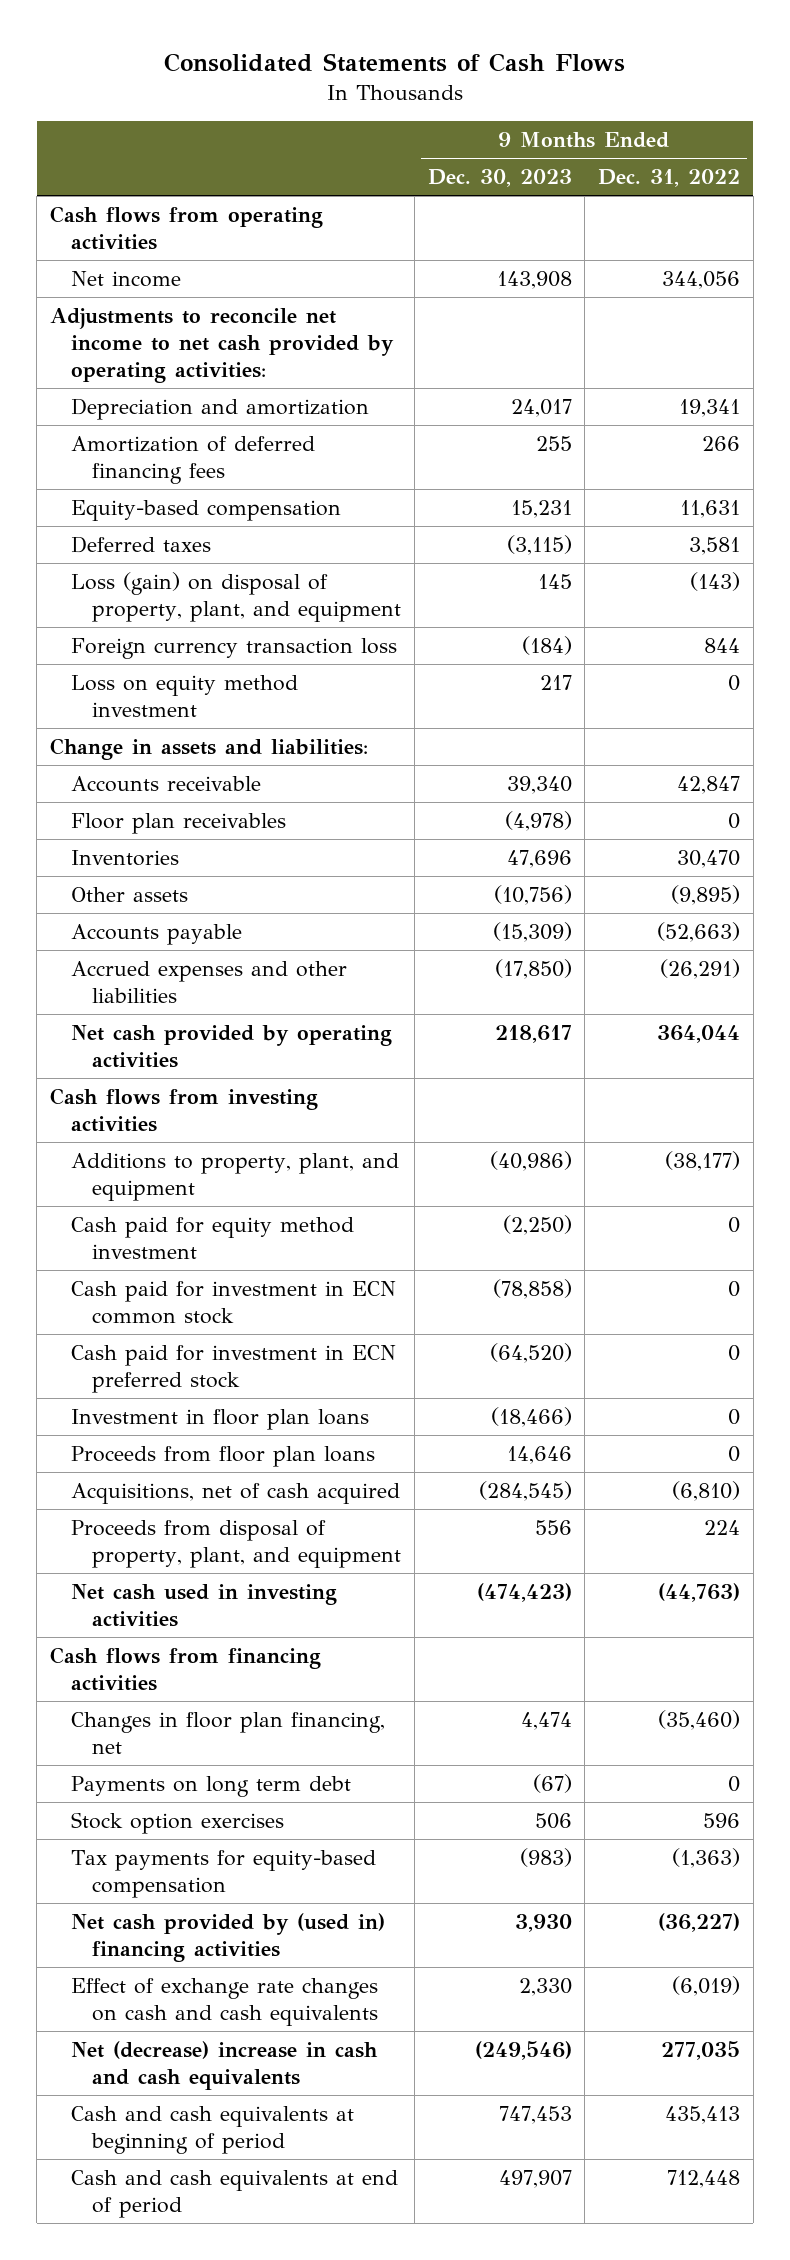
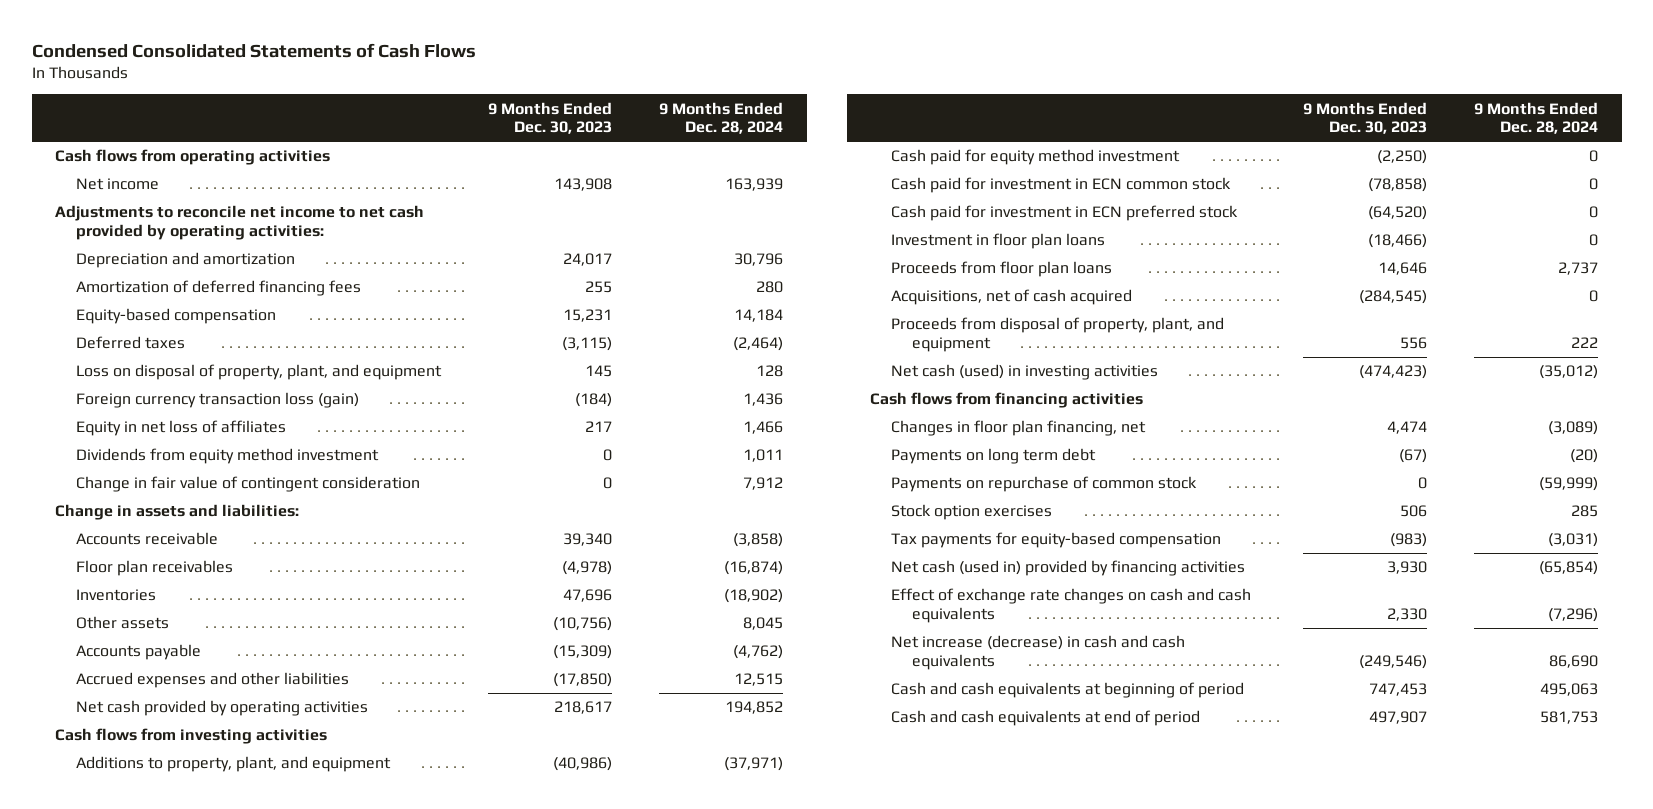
- Consolidated Statements of Cash Flows
+ Condensed Consolidated Statements of Cash Flows
- | 9 Months Ended Dec. 30, 2023 | 9 Months Ended Dec. 31, 2022
+ | 9 Months Ended Dec. 30, 2023 | 9 Months Ended Dec. 28, 2024
- Loss (gain) on disposal of property, plant, and equipment | 145 | (143)
- Foreign currency transaction loss | (184) | 844
- Loss on equity method investment | 217 | 0
+ Loss on disposal of property, plant, and equipment | 145 | 128
+ Foreign currency transaction loss (gain) | (184) | 1,436
+ Equity in net loss of affiliates | 217 | 1,466
+ Dividends from equity method investment | 0 | 1,011
+ Change in fair value of contingent consideration | 0 | 7,912
- Net cash used in investing activities | (474,423) | (44,763)
+ Net cash (used) in investing activities | (474,423) | (35,012)
+ Payments on repurchase of common stock | 0 | (59,999)
- Net cash provided by (used in) financing activities | 3,930 | (36,227)
+ Net cash (used in) provided by financing activities | 3,930 | (65,854)
- Net (decrease) increase in cash and cash equivalents | (249,546) | 277,035
+ Net increase (decrease) in cash and cash equivalents | (249,546) | 86,690

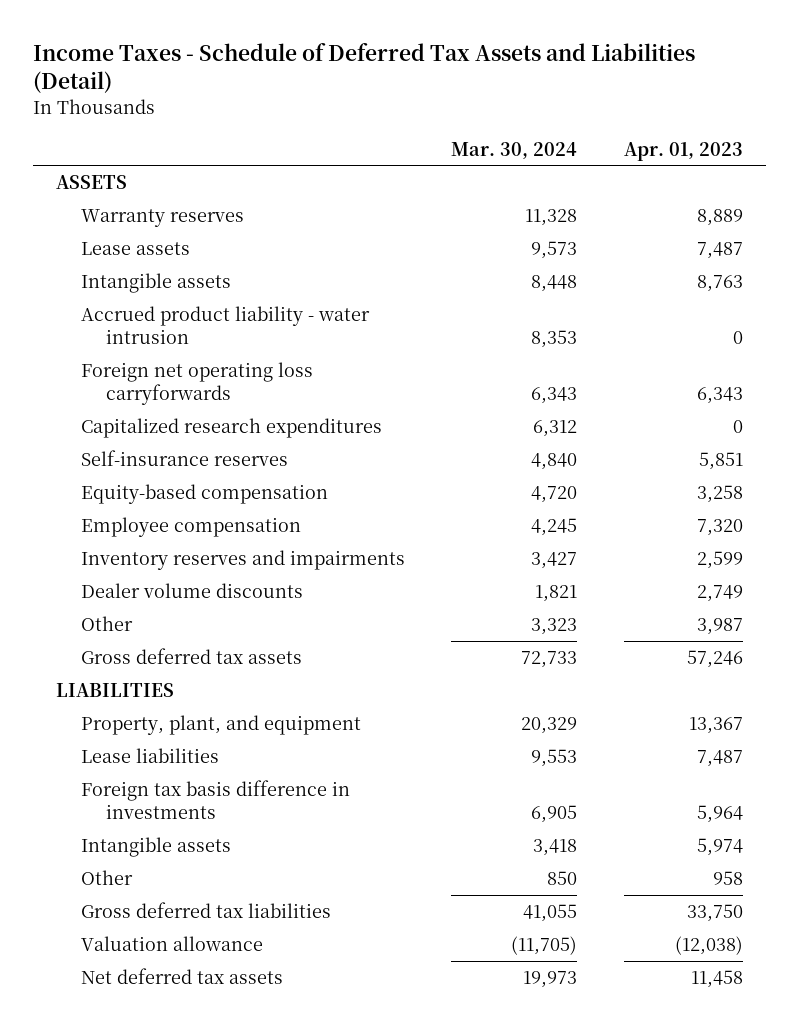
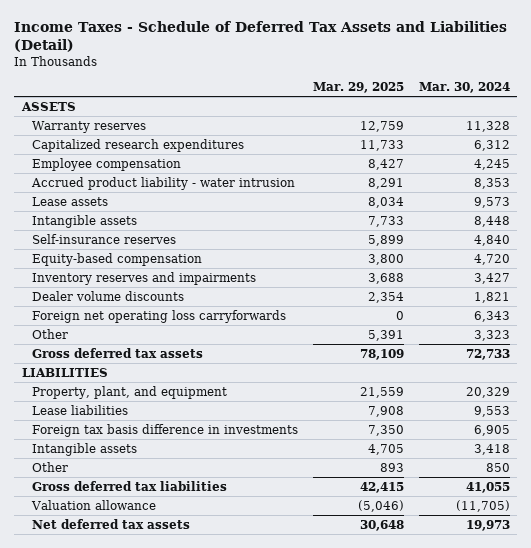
- | Mar. 30, 2024 | Apr. 01, 2023
+ | Mar. 29, 2025 | Mar. 30, 2024
moved up: Capitalized research expenditures | 11,733 | 6,312
moved up: Employee compensation | 8,427 | 4,245
moved up: Accrued product liability - water intrusion | 8,291 | 8,353
moved down: Foreign net operating loss carryforwards | 0 | 6,343

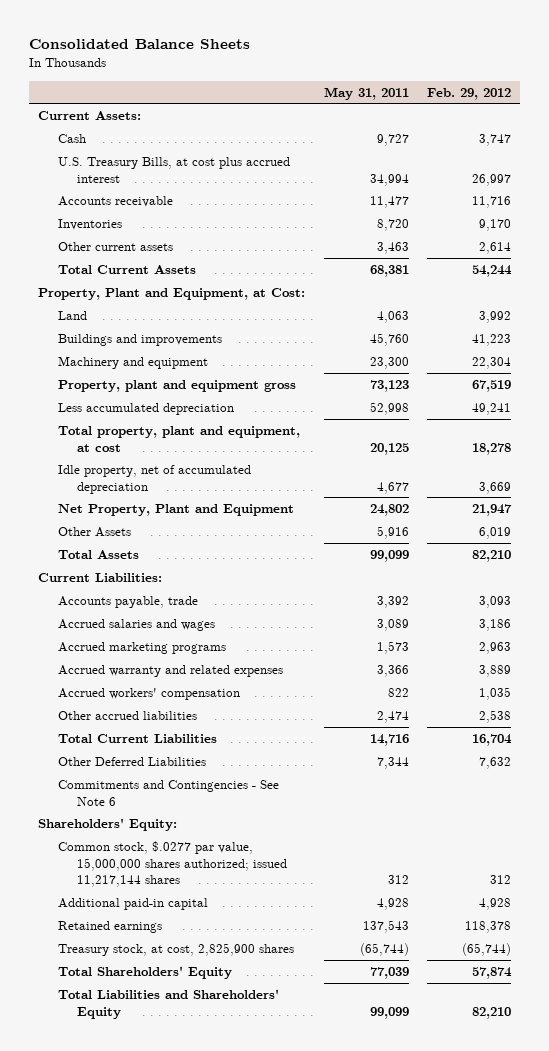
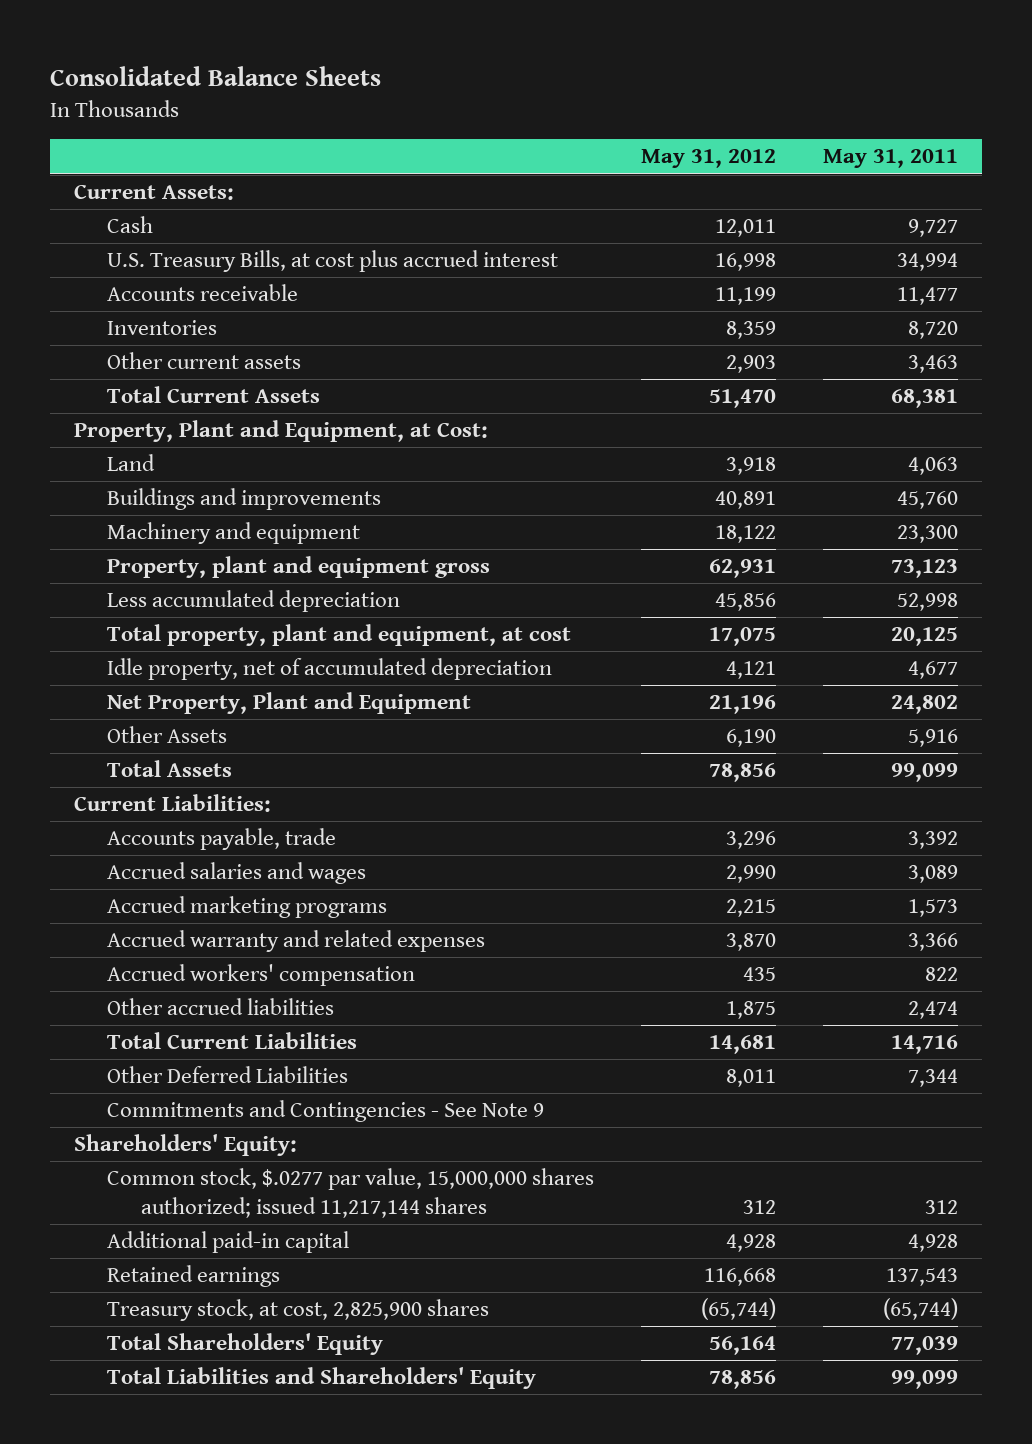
- | May 31, 2011 | Feb. 29, 2012
+ | May 31, 2012 | May 31, 2011
- Commitments and Contingencies - See Note 6
+ Commitments and Contingencies - See Note 9

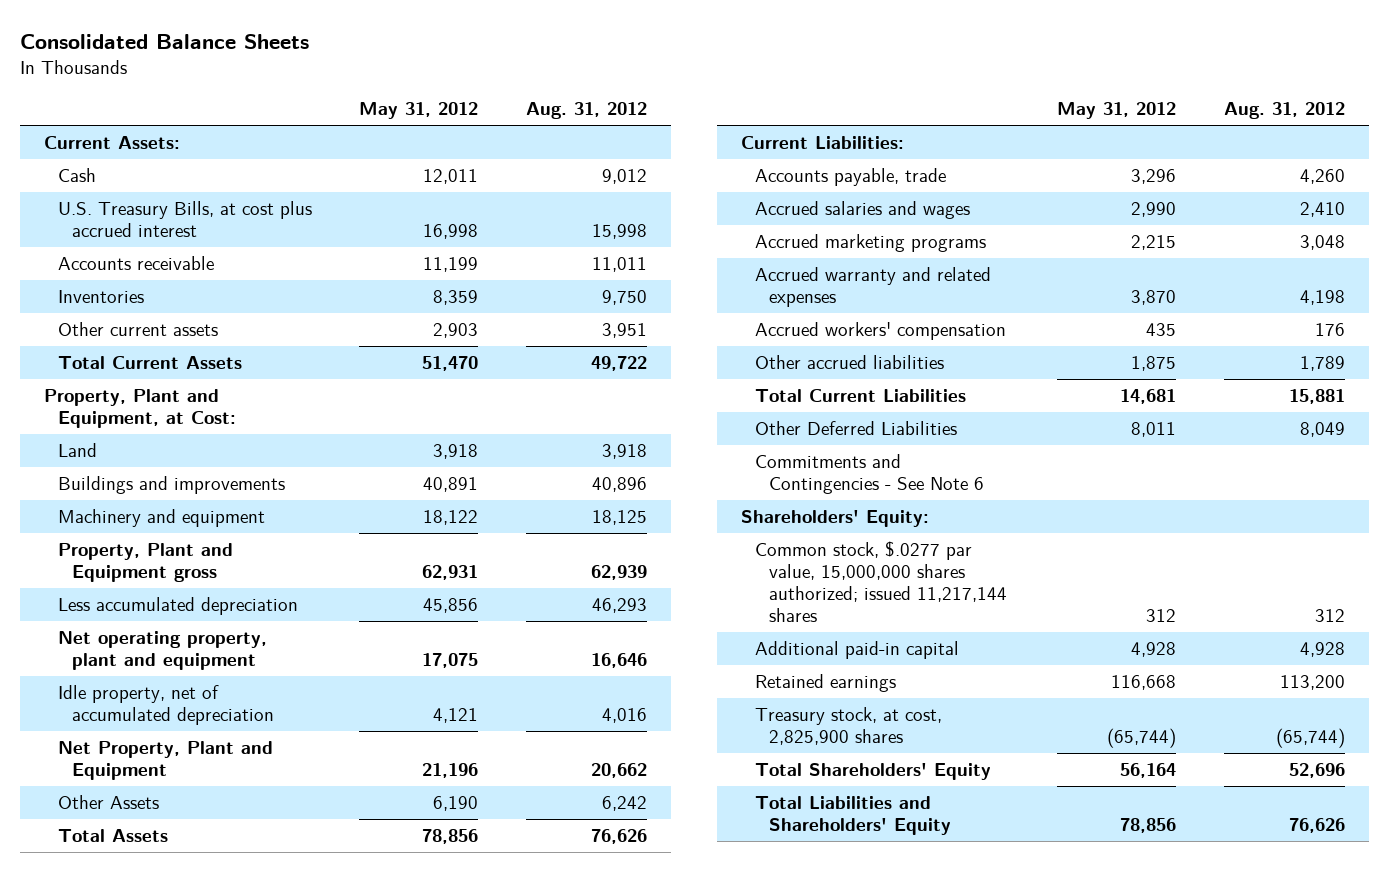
- | May 31, 2012 | May 31, 2011
+ | May 31, 2012 | Aug. 31, 2012
- Property, plant and equipment gross | 62,931 | 73,123
+ Property, Plant and Equipment gross | 62,931 | 62,939
- Total property, plant and equipment, at cost | 17,075 | 20,125
+ Net operating property, plant and equipment | 17,075 | 16,646
- Commitments and Contingencies - See Note 9
+ Commitments and Contingencies - See Note 6

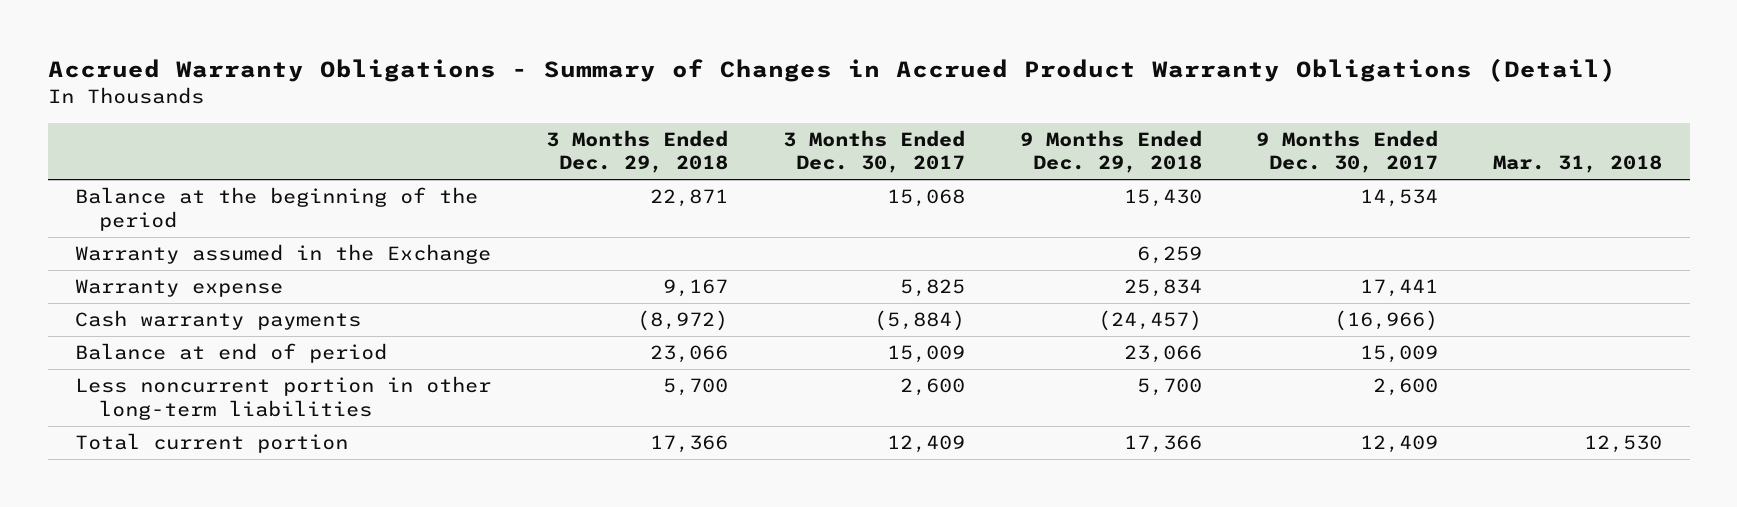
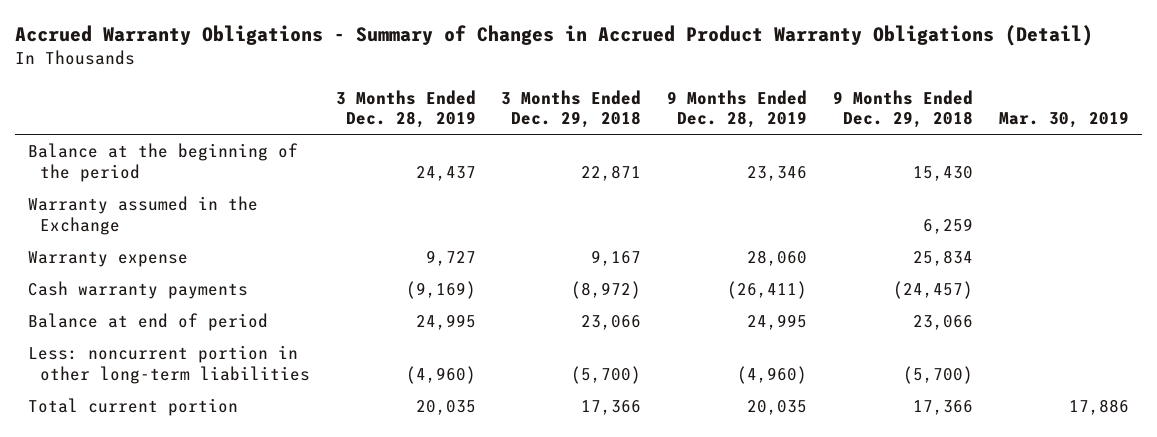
- | 3 Months Ended Dec. 29, 2018 | 3 Months Ended Dec. 30, 2017 | 9 Months Ended Dec. 29, 2018 | 9 Months Ended Dec. 30, 2017 | Mar. 31, 2018
+ | 3 Months Ended Dec. 28, 2019 | 3 Months Ended Dec. 29, 2018 | 9 Months Ended Dec. 28, 2019 | 9 Months Ended Dec. 29, 2018 | Mar. 30, 2019
- Less noncurrent portion in other long-term liabilities | 5,700 | 2,600 | 5,700 | 2,600 |
+ Less: noncurrent portion in other long-term liabilities | (4,960) | (5,700) | (4,960) | (5,700) |

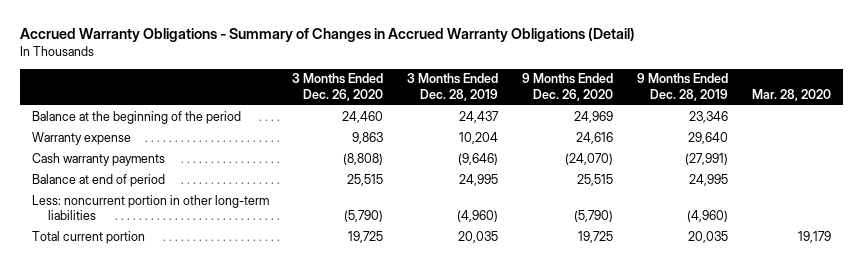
- Accrued Warranty Obligations - Summary of Changes in Accrued Product Warranty Obligations (Detail)
+ Accrued Warranty Obligations - Summary of Changes in Accrued Warranty Obligations (Detail)
- | 3 Months Ended Dec. 28, 2019 | 3 Months Ended Dec. 29, 2018 | 9 Months Ended Dec. 28, 2019 | 9 Months Ended Dec. 29, 2018 | Mar. 30, 2019
+ | 3 Months Ended Dec. 26, 2020 | 3 Months Ended Dec. 28, 2019 | 9 Months Ended Dec. 26, 2020 | 9 Months Ended Dec. 28, 2019 | Mar. 28, 2020
- Warranty assumed in the Exchange | | | | 6,259 |
- Warranty expense | 9,727 | 9,167 | 28,060 | 25,834 |
- Cash warranty payments | (9,169) | (8,972) | (26,411) | (24,457) |
+ Warranty expense | 9,863 | 10,204 | 24,616 | 29,640 |
+ Cash warranty payments | (8,808) | (9,646) | (24,070) | (27,991) |

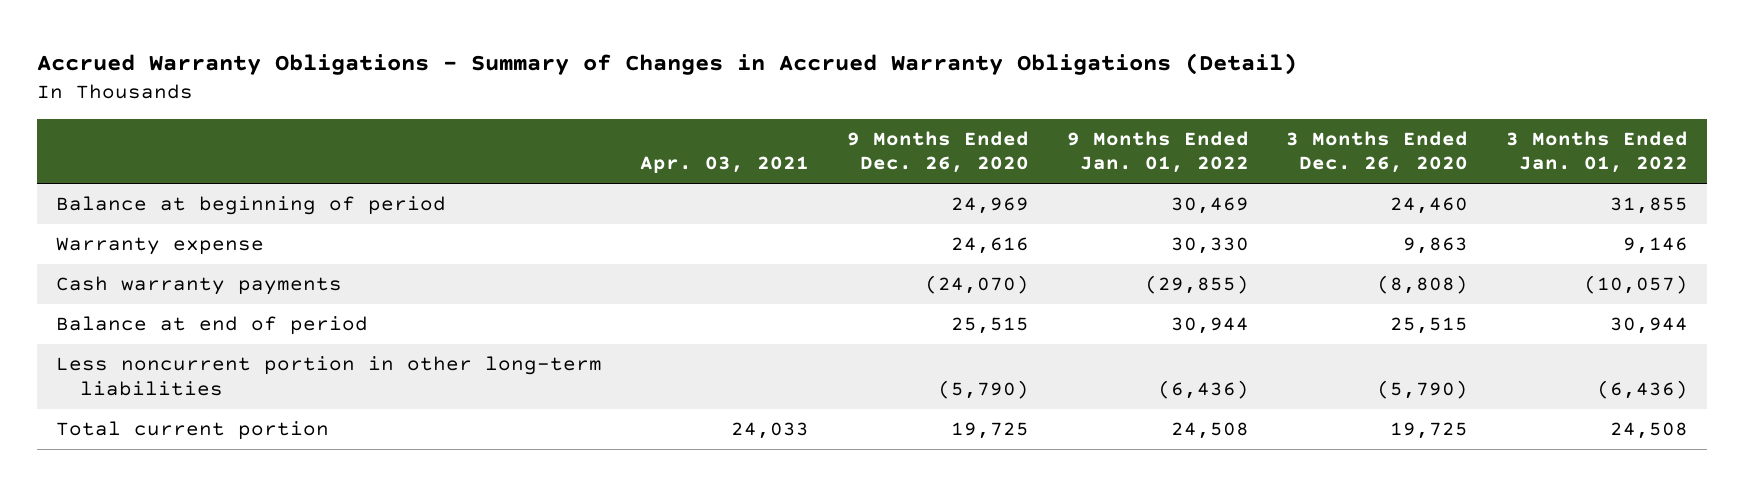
- | 3 Months Ended Dec. 26, 2020 | 3 Months Ended Dec. 28, 2019 | 9 Months Ended Dec. 26, 2020 | 9 Months Ended Dec. 28, 2019 | Mar. 28, 2020
+ | Apr. 03, 2021 | 9 Months Ended Dec. 26, 2020 | 9 Months Ended Jan. 01, 2022 | 3 Months Ended Dec. 26, 2020 | 3 Months Ended Jan. 01, 2022
- Balance at the beginning of the period | 24,460 | 24,437 | 24,969 | 23,346 |
+ Balance at beginning of period | | 24,969 | 30,469 | 24,460 | 31,855
- Less: noncurrent portion in other long-term liabilities | (5,790) | (4,960) | (5,790) | (4,960) |
+ Less noncurrent portion in other long-term liabilities | | (5,790) | (6,436) | (5,790) | (6,436)

